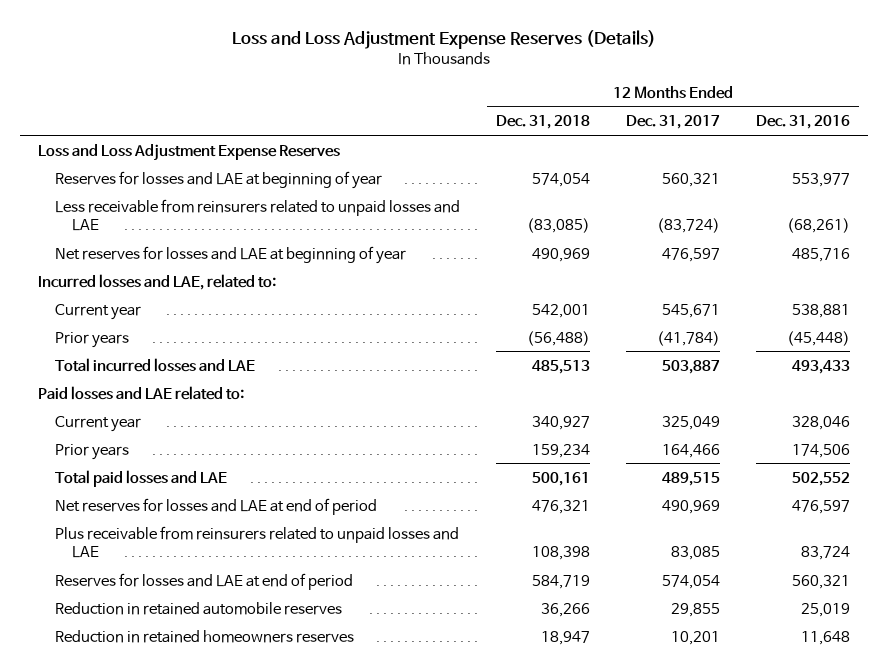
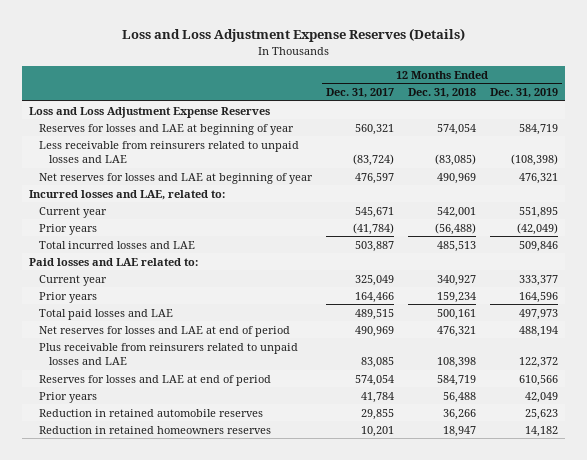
- | 12 Months Ended Dec. 31, 2018 | 12 Months Ended Dec. 31, 2017 | 12 Months Ended Dec. 31, 2016
+ | 12 Months Ended Dec. 31, 2017 | 12 Months Ended Dec. 31, 2018 | 12 Months Ended Dec. 31, 2019
+ Prior years | 41,784 | 56,488 | 42,049

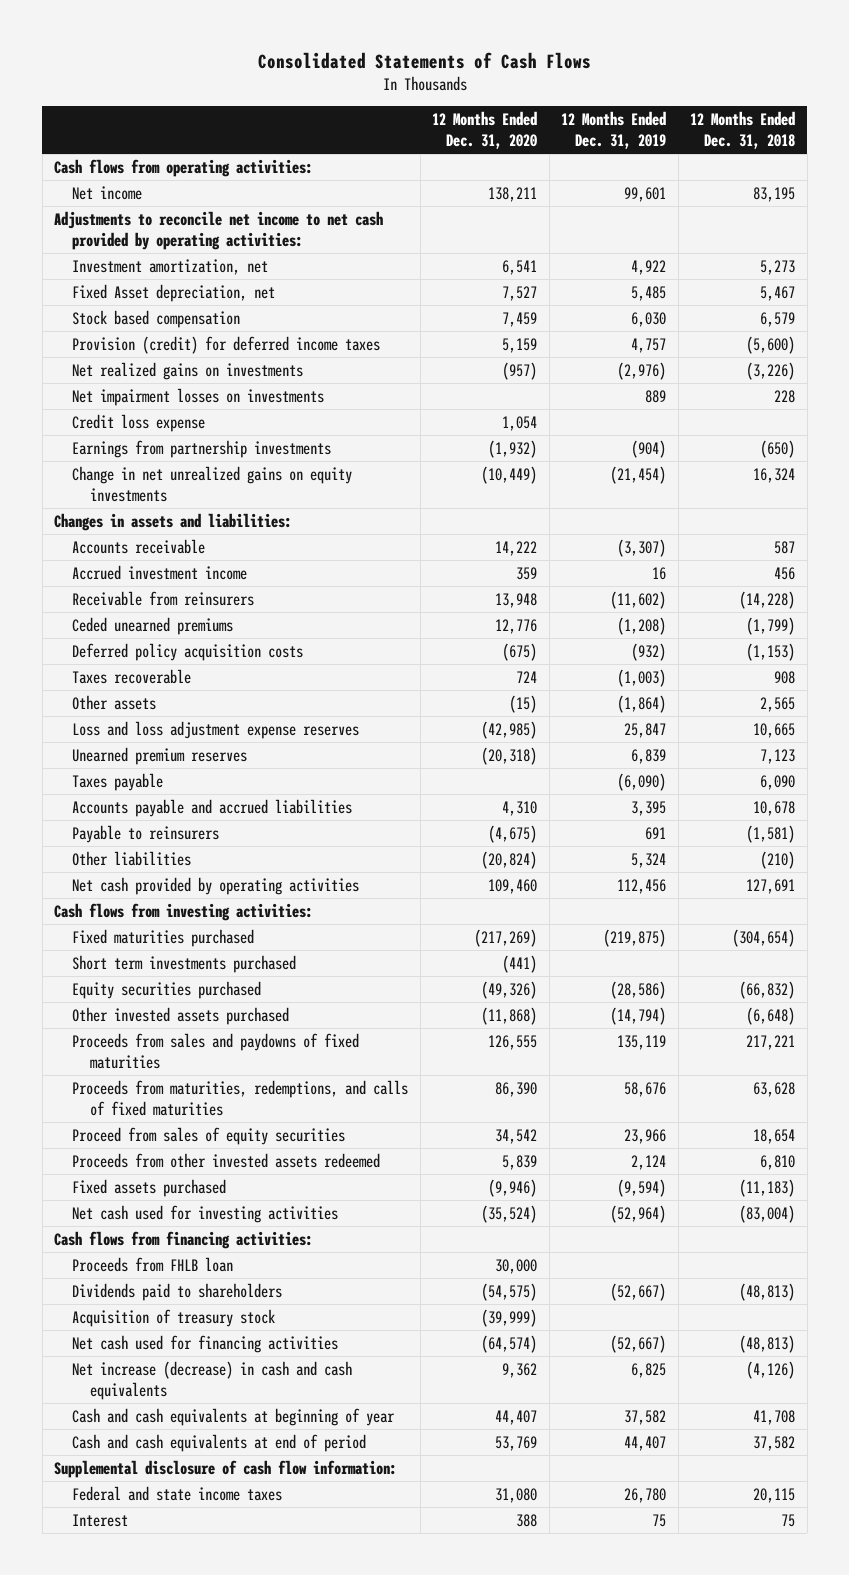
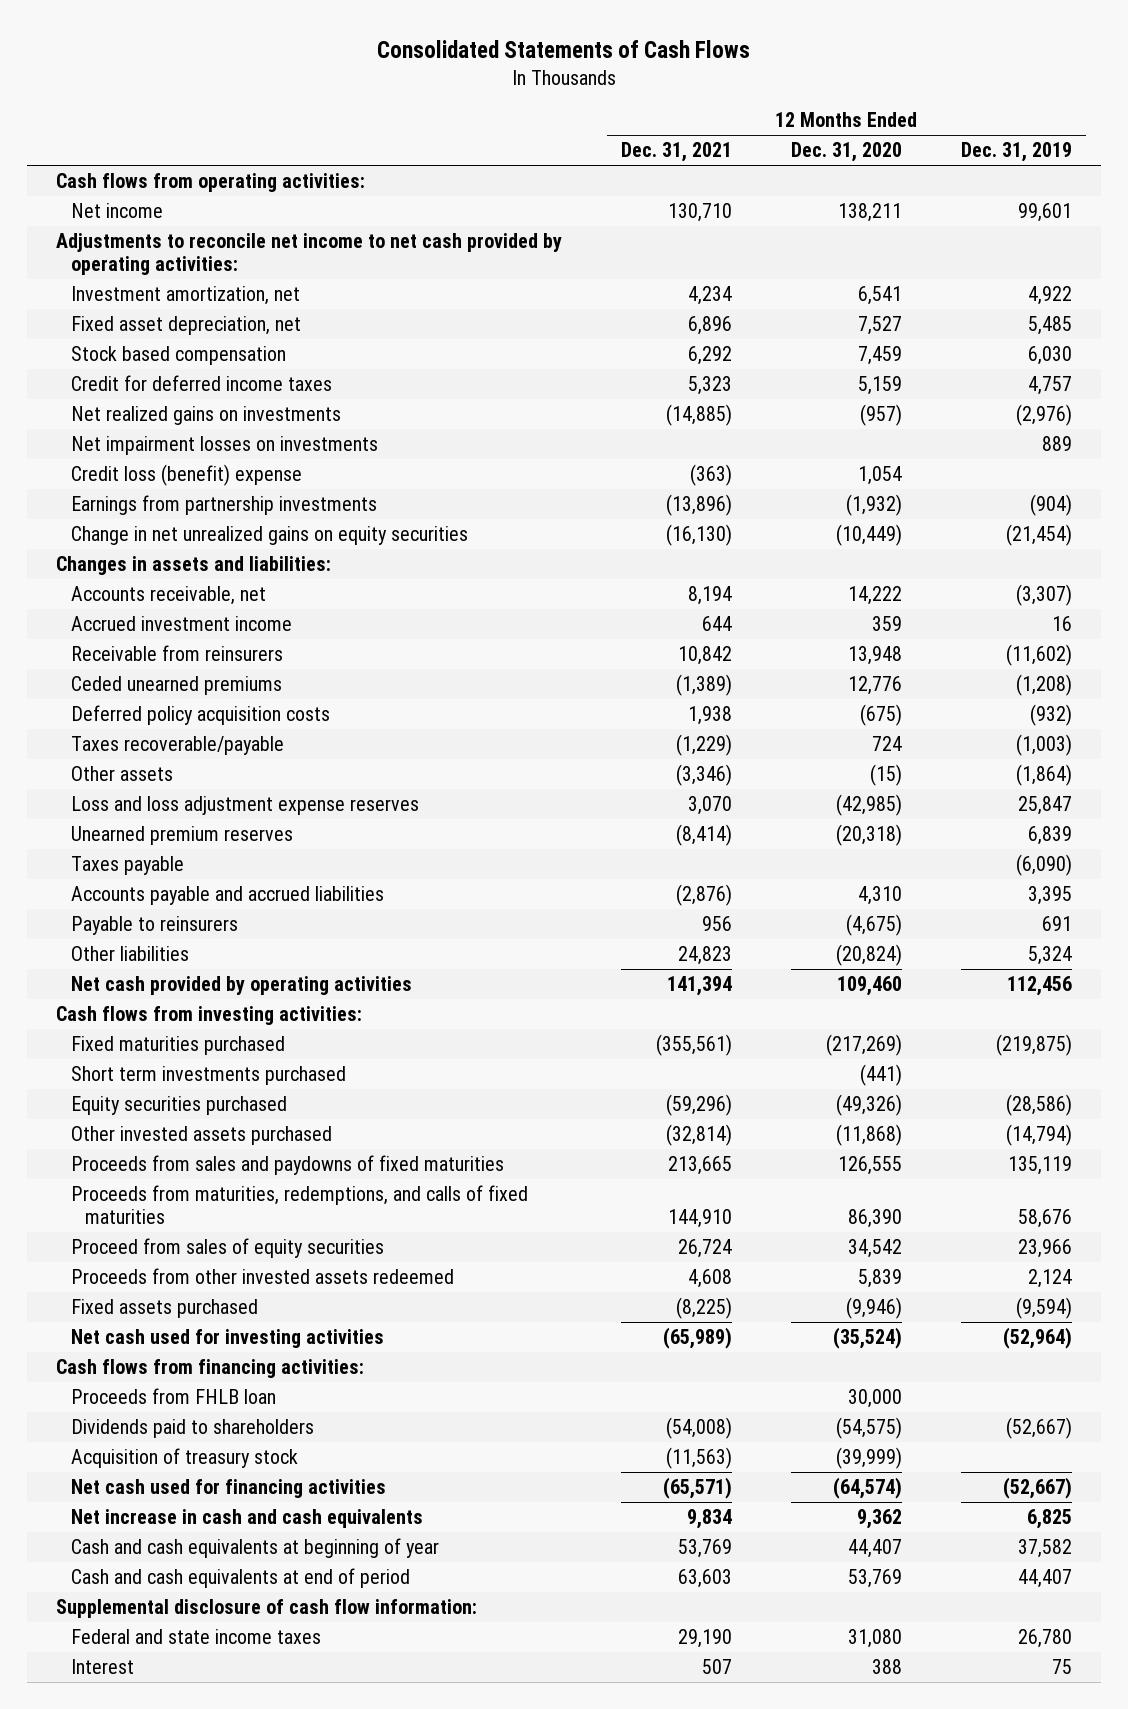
- | 12 Months Ended Dec. 31, 2020 | 12 Months Ended Dec. 31, 2019 | 12 Months Ended Dec. 31, 2018
+ | 12 Months Ended Dec. 31, 2021 | 12 Months Ended Dec. 31, 2020 | 12 Months Ended Dec. 31, 2019
- Fixed Asset depreciation, net | 7,527 | 5,485 | 5,467
+ Fixed asset depreciation, net | 6,896 | 7,527 | 5,485
- Provision (credit) for deferred income taxes | 5,159 | 4,757 | (5,600)
+ Credit for deferred income taxes | 5,323 | 5,159 | 4,757
- Credit loss expense | 1,054 | |
+ Credit loss (benefit) expense | (363) | 1,054 |
- Change in net unrealized gains on equity investments | (10,449) | (21,454) | 16,324
+ Change in net unrealized gains on equity securities | (16,130) | (10,449) | (21,454)
- Accounts receivable | 14,222 | (3,307) | 587
+ Accounts receivable, net | 8,194 | 14,222 | (3,307)
- Taxes recoverable | 724 | (1,003) | 908
+ Taxes recoverable/payable | (1,229) | 724 | (1,003)
- Net increase (decrease) in cash and cash equivalents | 9,362 | 6,825 | (4,126)
+ Net increase in cash and cash equivalents | 9,834 | 9,362 | 6,825

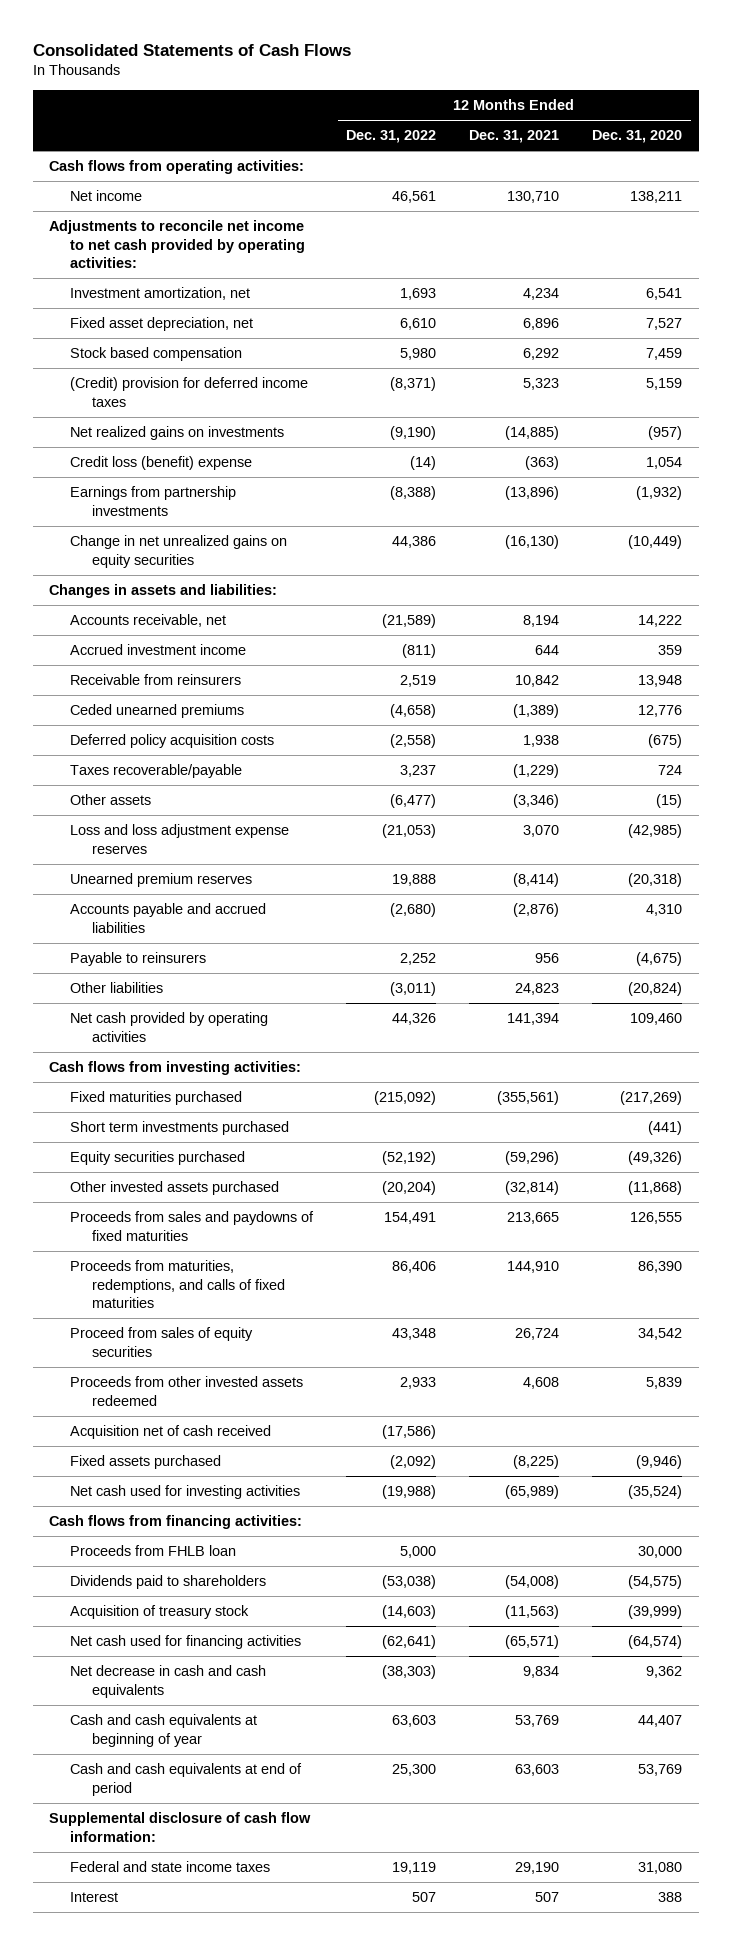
- | 12 Months Ended Dec. 31, 2021 | 12 Months Ended Dec. 31, 2020 | 12 Months Ended Dec. 31, 2019
+ | 12 Months Ended Dec. 31, 2022 | 12 Months Ended Dec. 31, 2021 | 12 Months Ended Dec. 31, 2020
- Credit for deferred income taxes | 5,323 | 5,159 | 4,757
+ (Credit) provision for deferred income taxes | (8,371) | 5,323 | 5,159
- Net impairment losses on investments | | | 889
- Taxes payable | | | (6,090)
+ Acquisition net of cash received | (17,586) | |
- Net increase in cash and cash equivalents | 9,834 | 9,362 | 6,825
+ Net decrease in cash and cash equivalents | (38,303) | 9,834 | 9,362

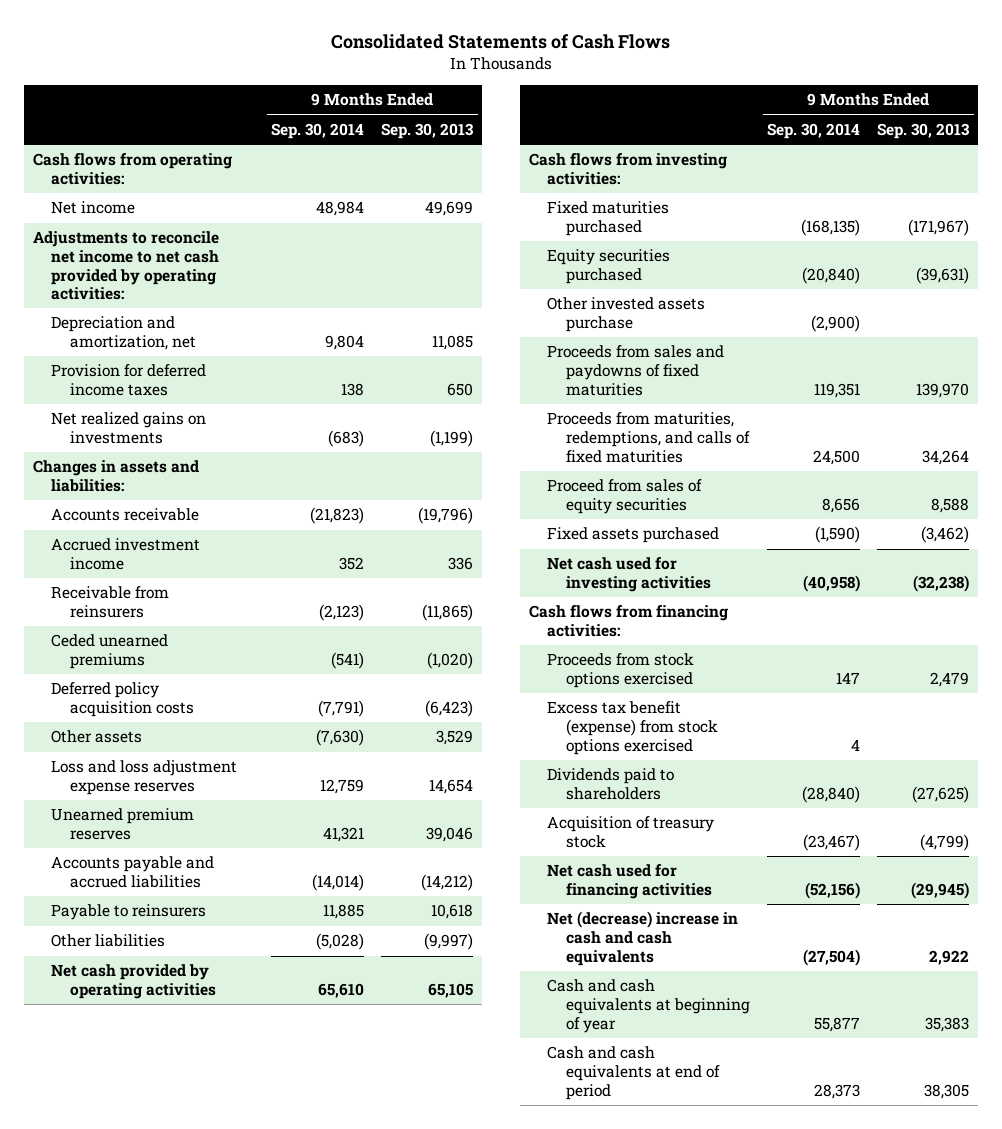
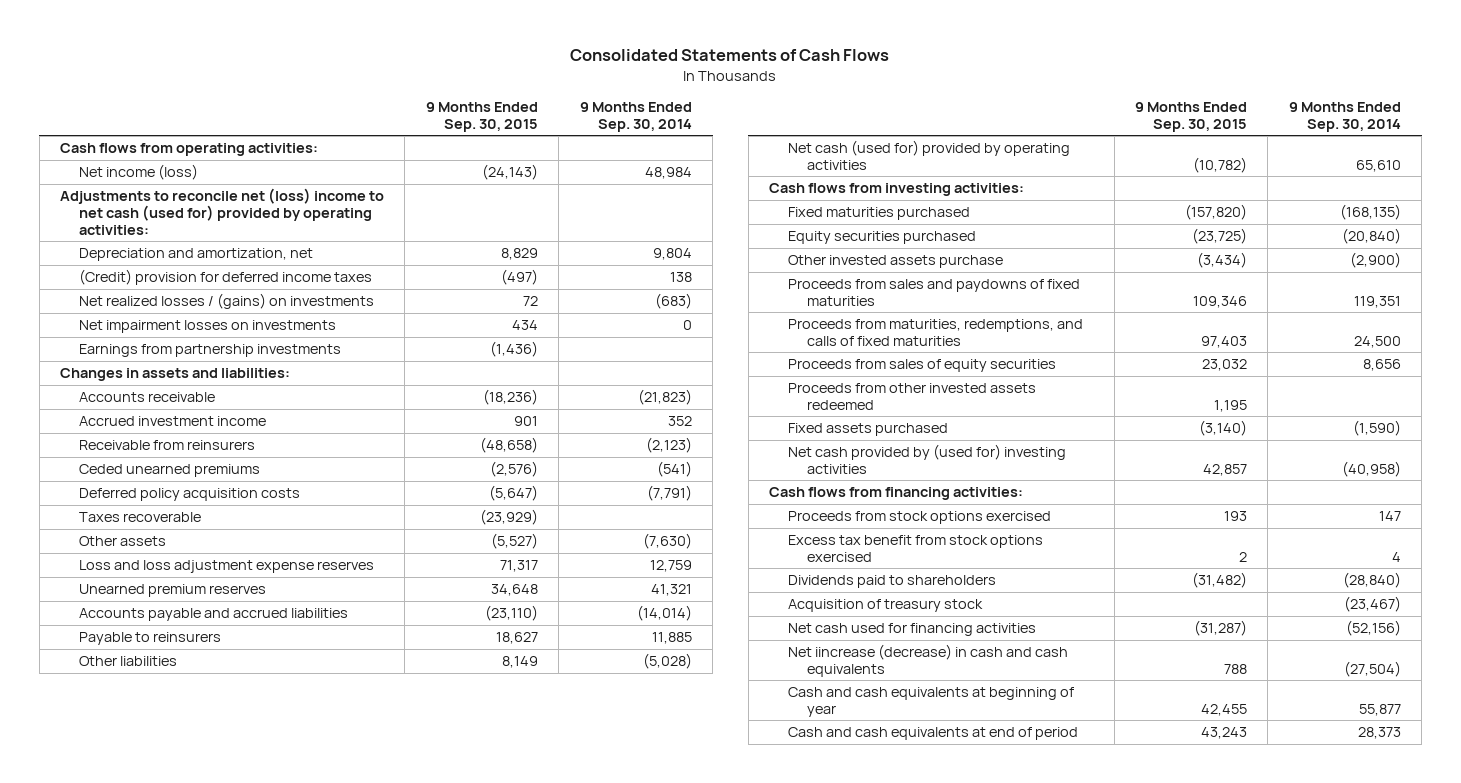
- | 9 Months Ended Sep. 30, 2014 | 9 Months Ended Sep. 30, 2013
+ | 9 Months Ended Sep. 30, 2015 | 9 Months Ended Sep. 30, 2014
- Net income | 48,984 | 49,699
- Adjustments to reconcile net income to net cash provided by operating activities:
+ Net income (loss) | (24,143) | 48,984
+ Adjustments to reconcile net (loss) income to net cash (used for) provided by operating activities:
- Provision for deferred income taxes | 138 | 650
- Net realized gains on investments | (683) | (1,199)
+ (Credit) provision for deferred income taxes | (497) | 138
+ Net realized losses / (gains) on investments | 72 | (683)
+ Net impairment losses on investments | 434 | 0
+ Earnings from partnership investments | (1,436) |
+ Taxes recoverable | (23,929) |
- Net cash provided by operating activities | 65,610 | 65,105
+ Net cash (used for) provided by operating activities | (10,782) | 65,610
- Proceed from sales of equity securities | 8,656 | 8,588
+ Proceeds from sales of equity securities | 23,032 | 8,656
+ Proceeds from other invested assets redeemed | 1,195 |
- Net cash used for investing activities | (40,958) | (32,238)
+ Net cash provided by (used for) investing activities | 42,857 | (40,958)
- Excess tax benefit (expense) from stock options exercised | 4 |
+ Excess tax benefit from stock options exercised | 2 | 4
- Net (decrease) increase in cash and cash equivalents | (27,504) | 2,922
+ Net iincrease (decrease) in cash and cash equivalents | 788 | (27,504)

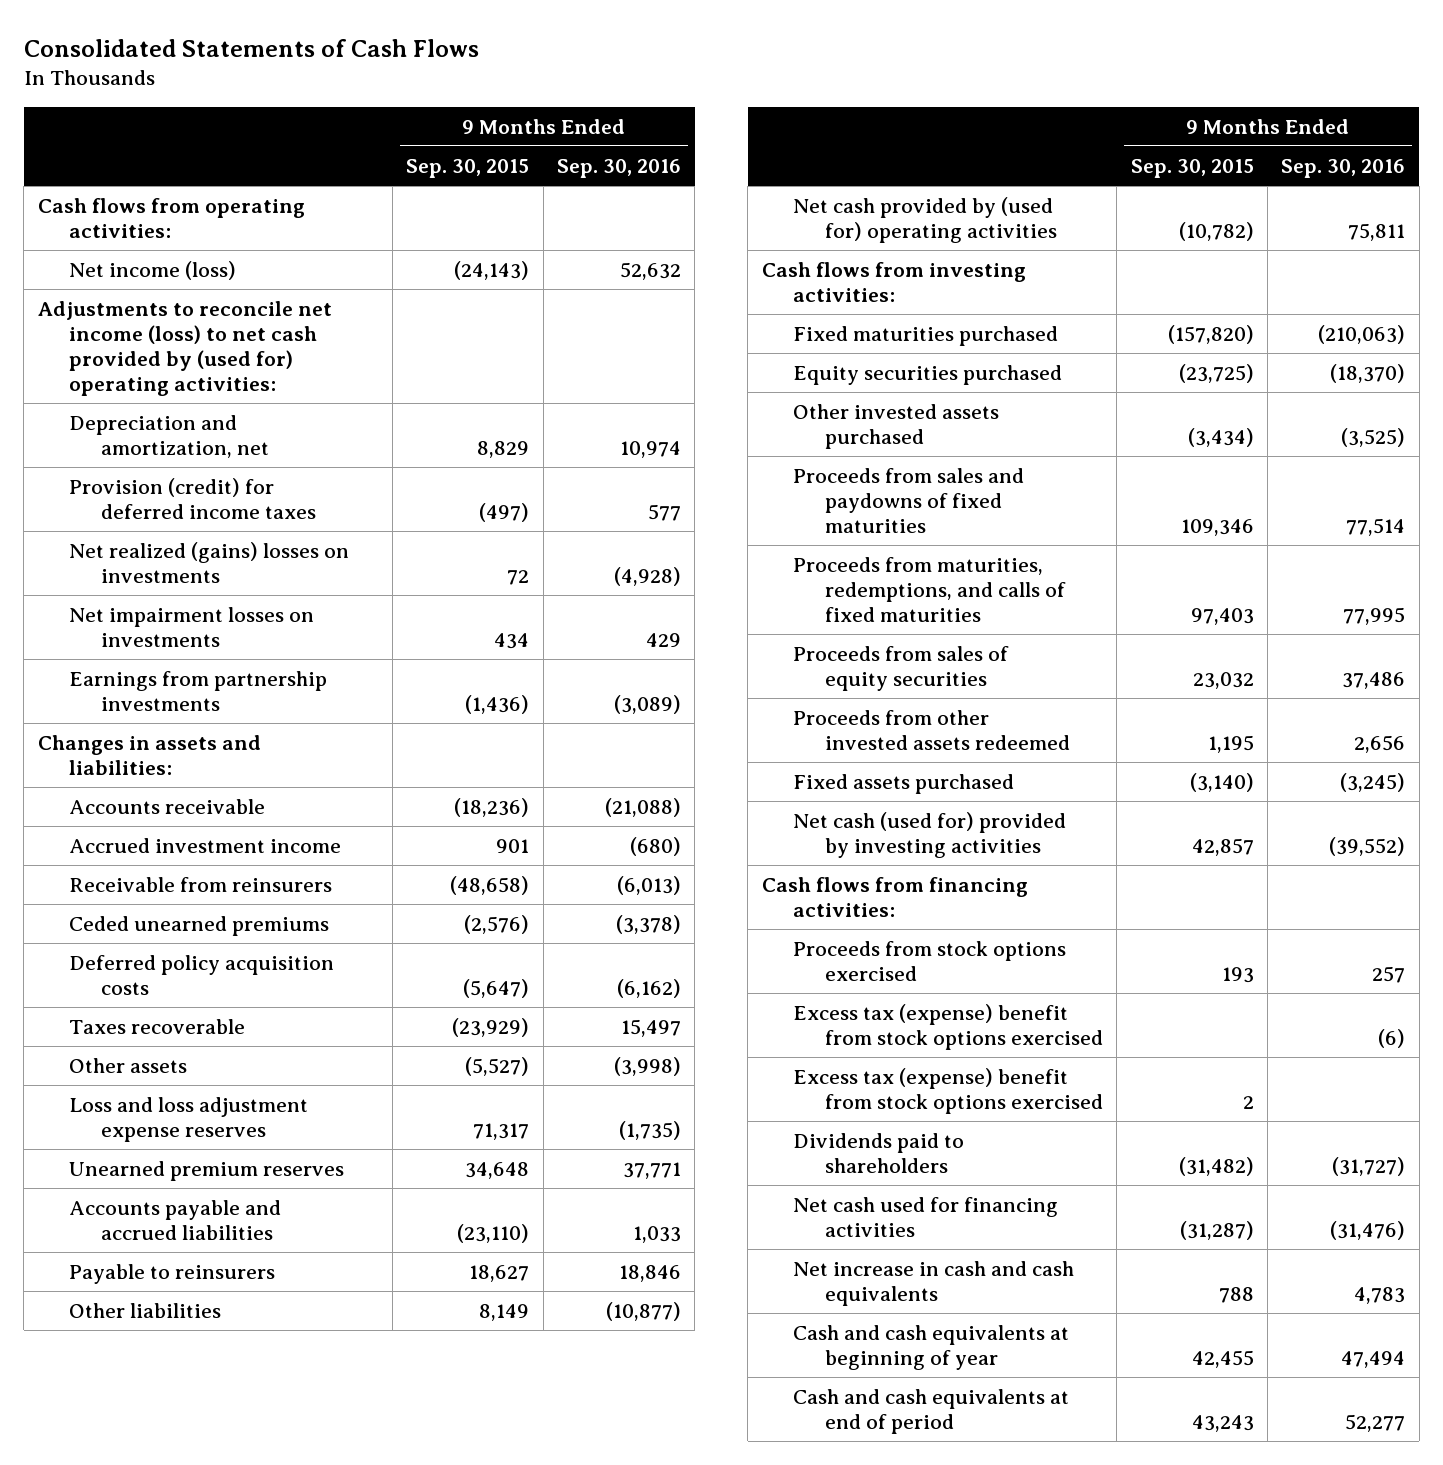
- | 9 Months Ended Sep. 30, 2015 | 9 Months Ended Sep. 30, 2014
+ | 9 Months Ended Sep. 30, 2015 | 9 Months Ended Sep. 30, 2016
- Adjustments to reconcile net (loss) income to net cash (used for) provided by operating activities:
+ Adjustments to reconcile net income (loss) to net cash provided by (used for) operating activities:
- (Credit) provision for deferred income taxes | (497) | 138
- Net realized losses / (gains) on investments | 72 | (683)
+ Provision (credit) for deferred income taxes | (497) | 577
+ Net realized (gains) losses on investments | 72 | (4,928)
- Net cash (used for) provided by operating activities | (10,782) | 65,610
+ Net cash provided by (used for) operating activities | (10,782) | 75,811
- Other invested assets purchase | (3,434) | (2,900)
+ Other invested assets purchased | (3,434) | (3,525)
- Net cash provided by (used for) investing activities | 42,857 | (40,958)
+ Net cash (used for) provided by investing activities | 42,857 | (39,552)
- Excess tax benefit from stock options exercised | 2 | 4
+ Excess tax (expense) benefit from stock options exercised | | (6)
+ Excess tax (expense) benefit from stock options exercised | 2 |
- Acquisition of treasury stock | | (23,467)
- Net iincrease (decrease) in cash and cash equivalents | 788 | (27,504)
+ Net increase in cash and cash equivalents | 788 | 4,783

